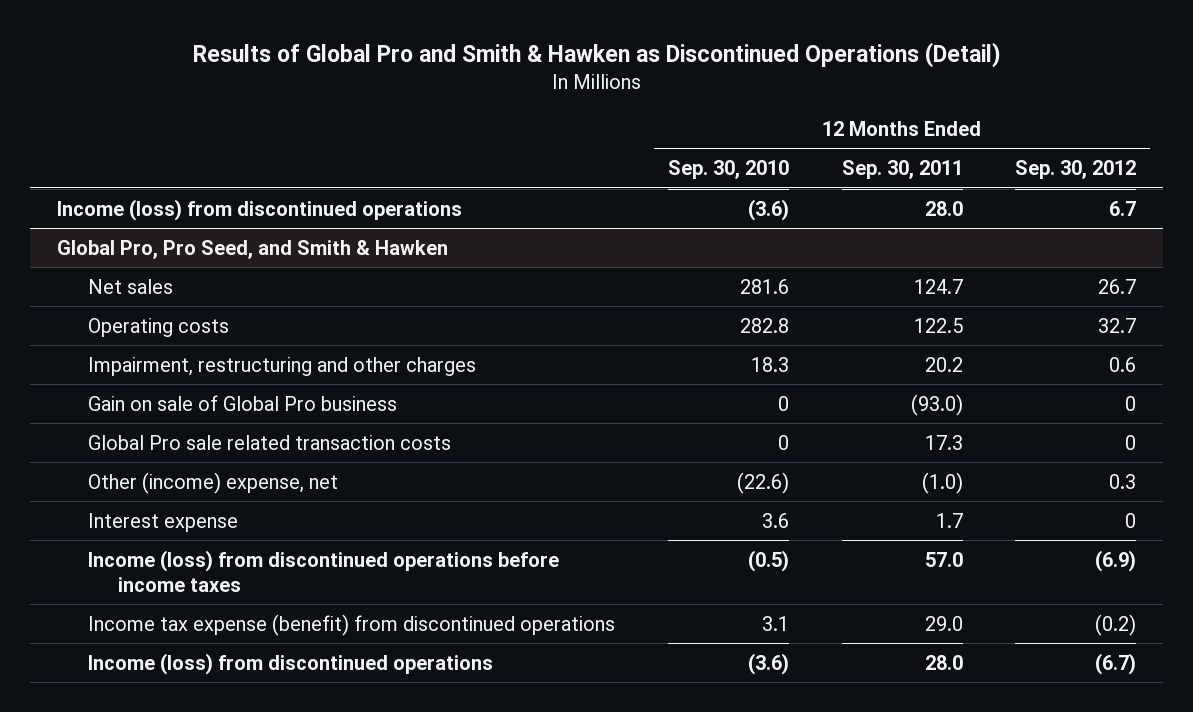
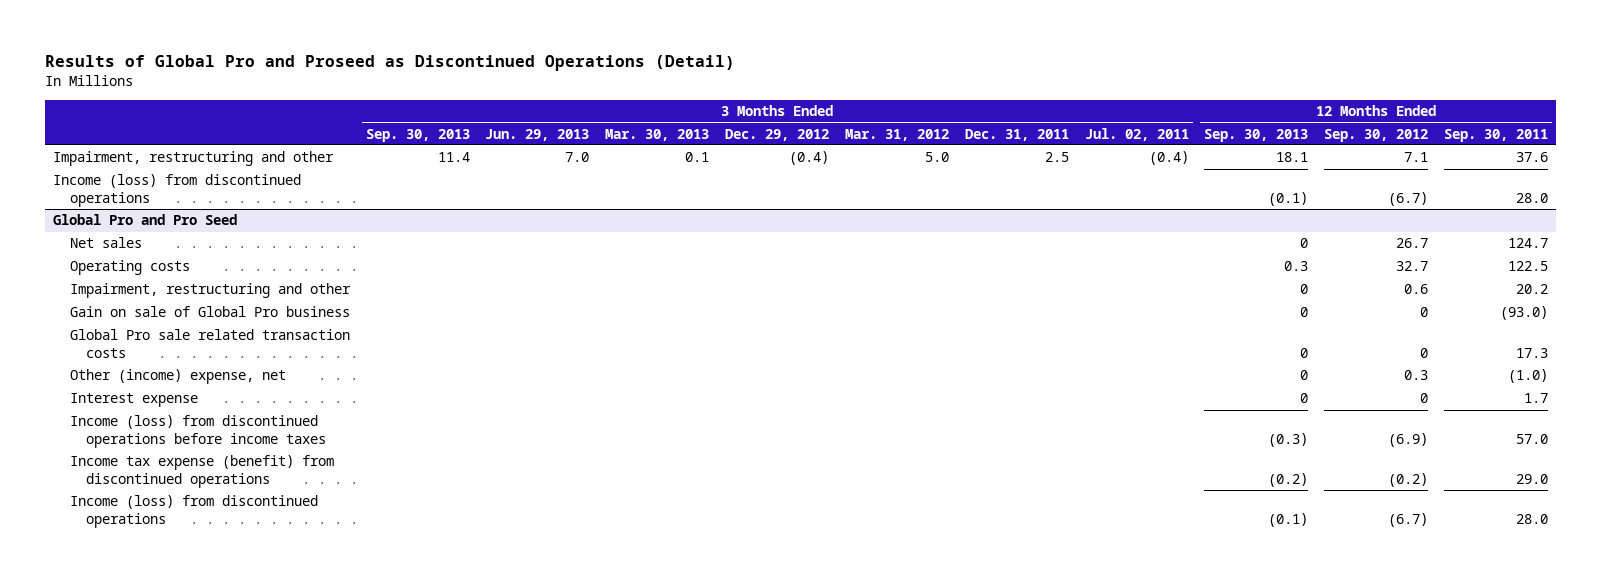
- Results of Global Pro and Smith & Hawken as Discontinued Operations (Detail)
+ Results of Global Pro and Proseed as Discontinued Operations (Detail)
- | 12 Months Ended Sep. 30, 2010 | 12 Months Ended Sep. 30, 2011 | 12 Months Ended Sep. 30, 2012
+ | 3 Months Ended Sep. 30, 2013 | 3 Months Ended Jun. 29, 2013 | 3 Months Ended Mar. 30, 2013 | 3 Months Ended Dec. 29, 2012 | 3 Months Ended Mar. 31, 2012 | 3 Months Ended Dec. 31, 2011 | 3 Months Ended Jul. 02, 2011 | 12 Months Ended Sep. 30, 2013 | 12 Months Ended Sep. 30, 2012 | 12 Months Ended Sep. 30, 2011
- Income (loss) from discontinued operations | (3.6) | 28.0 | 6.7
- Global Pro, Pro Seed, and Smith & Hawken
+ Impairment, restructuring and other | 11.4 | 7.0 | 0.1 | (0.4) | 5.0 | 2.5 | (0.4) | 18.1 | 7.1 | 37.6
+ Income (loss) from discontinued operations | | | | | | | | (0.1) | (6.7) | 28.0
+ Global Pro and Pro Seed
- Impairment, restructuring and other charges | 18.3 | 20.2 | 0.6
+ Impairment, restructuring and other | | | | | | | | 0 | 0.6 | 20.2

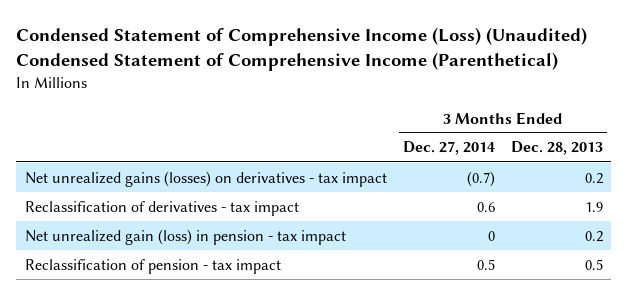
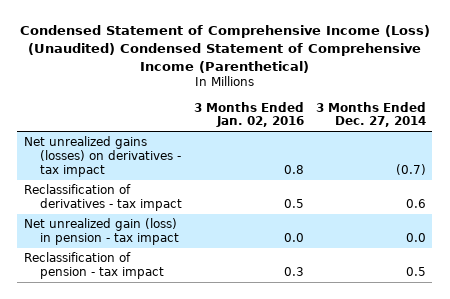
- | 3 Months Ended Dec. 27, 2014 | 3 Months Ended Dec. 28, 2013
+ | 3 Months Ended Jan. 02, 2016 | 3 Months Ended Dec. 27, 2014
- Net unrealized gain (loss) in pension - tax impact | 0 | 0.2
+ Net unrealized gain (loss) in pension - tax impact | 0.0 | 0.0

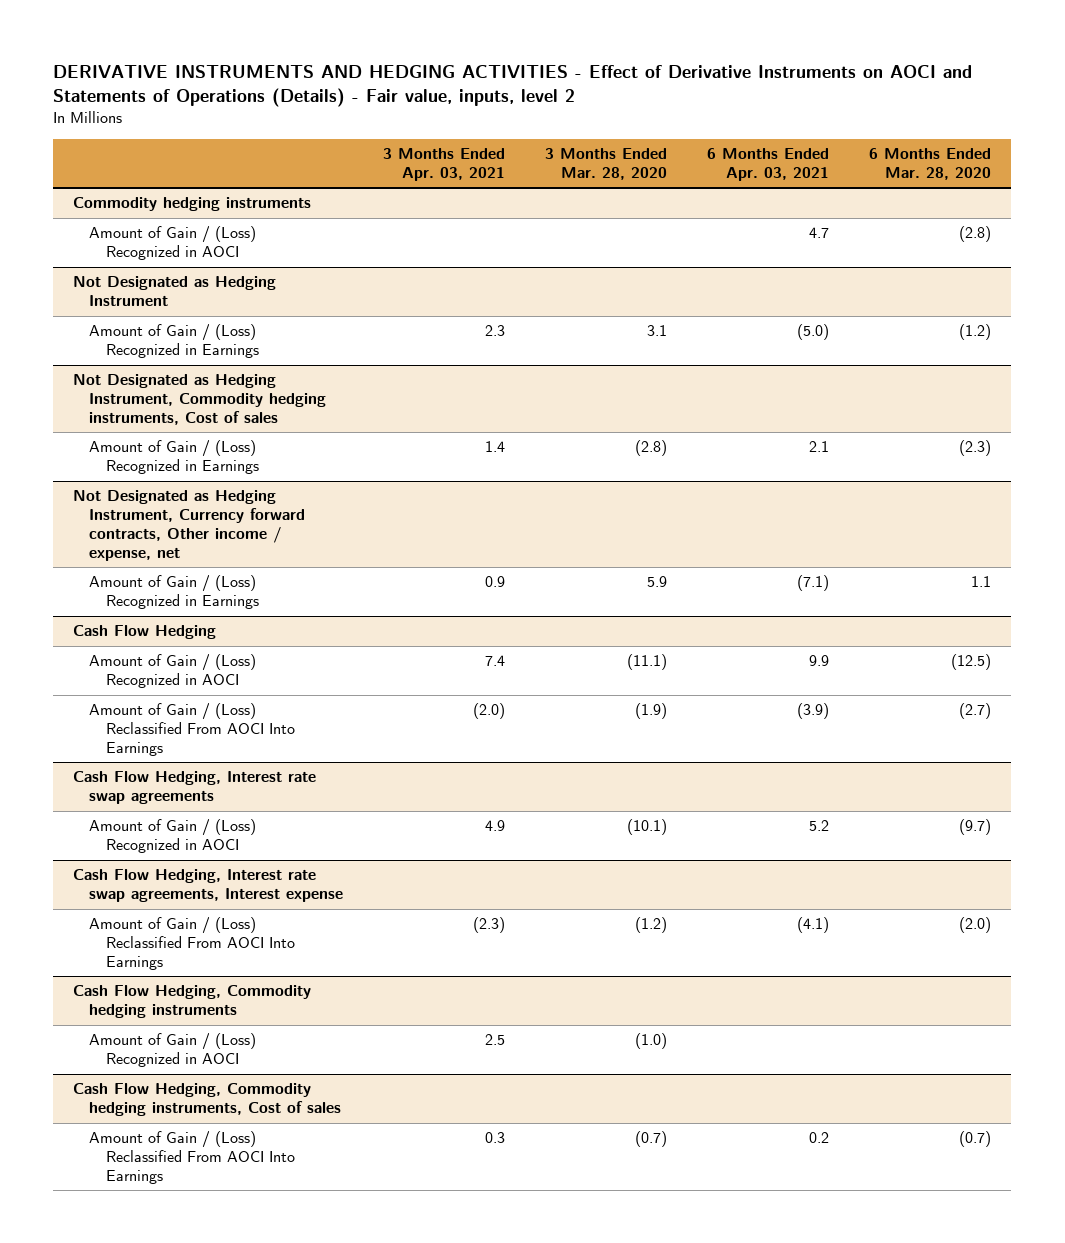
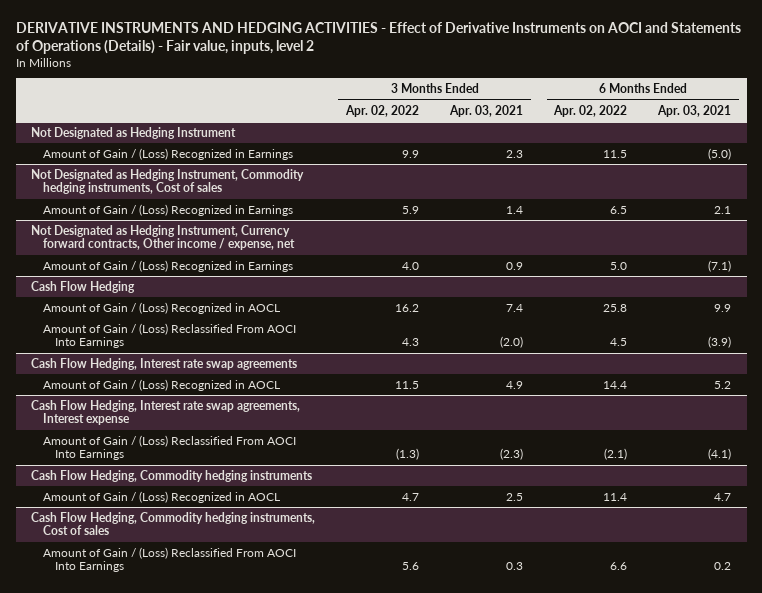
- | 3 Months Ended Apr. 03, 2021 | 3 Months Ended Mar. 28, 2020 | 6 Months Ended Apr. 03, 2021 | 6 Months Ended Mar. 28, 2020
+ | 3 Months Ended Apr. 02, 2022 | 3 Months Ended Apr. 03, 2021 | 6 Months Ended Apr. 02, 2022 | 6 Months Ended Apr. 03, 2021
- Commodity hedging instruments
- Amount of Gain / (Loss) Recognized in AOCI | | | 4.7 | (2.8)
@ Cash Flow Hedging
- Amount of Gain / (Loss) Recognized in AOCI | 7.4 | (11.1) | 9.9 | (12.5)
+ Amount of Gain / (Loss) Recognized in AOCL | 16.2 | 7.4 | 25.8 | 9.9
@ Cash Flow Hedging, Interest rate swap agreements
- Amount of Gain / (Loss) Recognized in AOCI | 4.9 | (10.1) | 5.2 | (9.7)
+ Amount of Gain / (Loss) Recognized in AOCL | 11.5 | 4.9 | 14.4 | 5.2
@ Cash Flow Hedging, Commodity hedging instruments
- Amount of Gain / (Loss) Recognized in AOCI | 2.5 | (1.0) | |
+ Amount of Gain / (Loss) Recognized in AOCL | 4.7 | 2.5 | 11.4 | 4.7

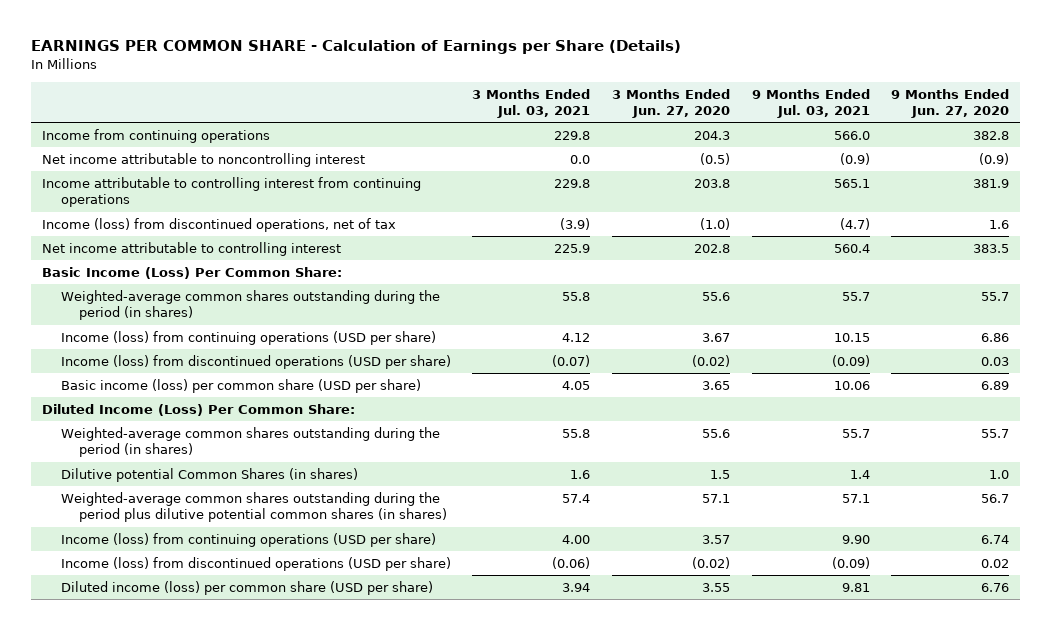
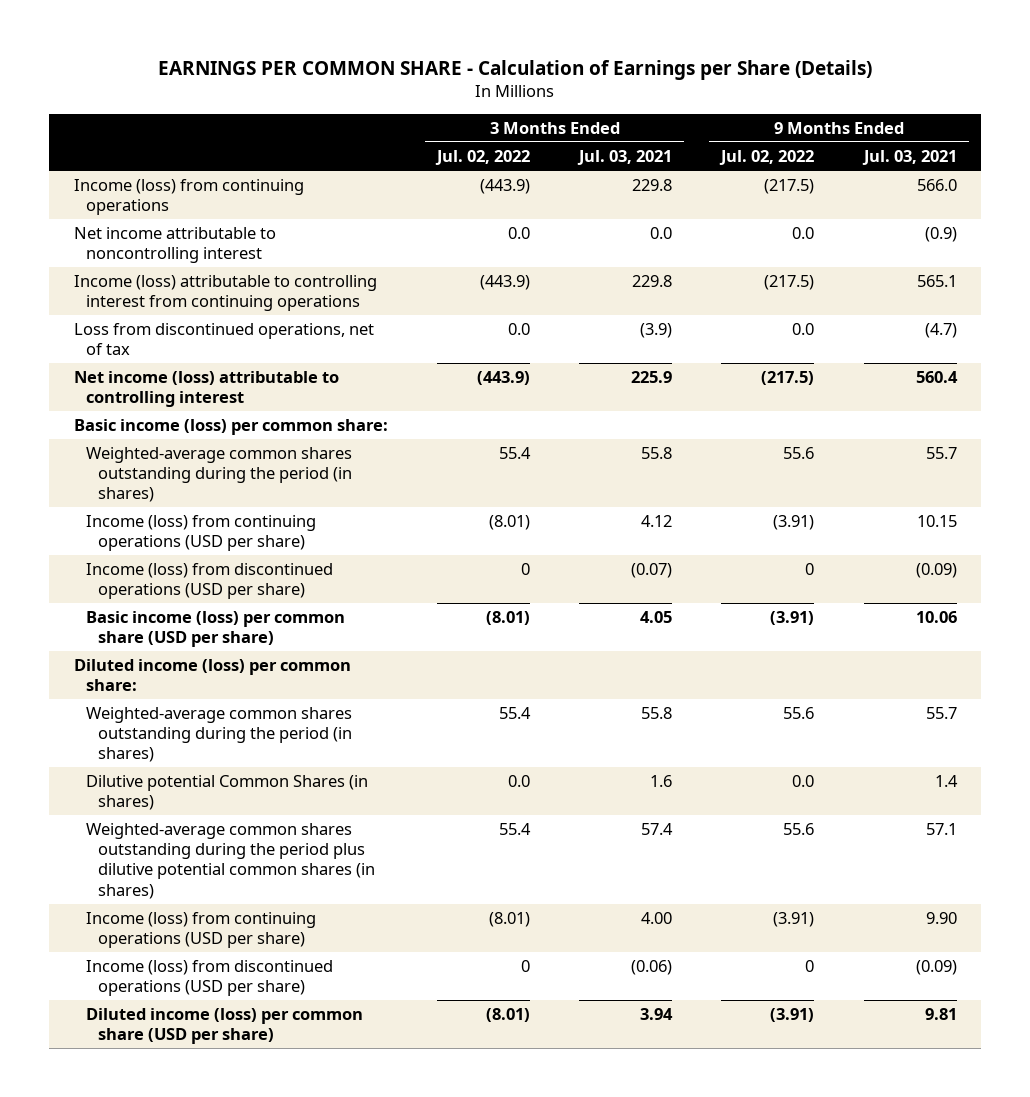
- | 3 Months Ended Jul. 03, 2021 | 3 Months Ended Jun. 27, 2020 | 9 Months Ended Jul. 03, 2021 | 9 Months Ended Jun. 27, 2020
+ | 3 Months Ended Jul. 02, 2022 | 3 Months Ended Jul. 03, 2021 | 9 Months Ended Jul. 02, 2022 | 9 Months Ended Jul. 03, 2021
- Income from continuing operations | 229.8 | 204.3 | 566.0 | 382.8
+ Income (loss) from continuing operations | (443.9) | 229.8 | (217.5) | 566.0
- Income attributable to controlling interest from continuing operations | 229.8 | 203.8 | 565.1 | 381.9
- Income (loss) from discontinued operations, net of tax | (3.9) | (1.0) | (4.7) | 1.6
- Net income attributable to controlling interest | 225.9 | 202.8 | 560.4 | 383.5
- Basic Income (Loss) Per Common Share:
+ Income (loss) attributable to controlling interest from continuing operations | (443.9) | 229.8 | (217.5) | 565.1
+ Loss from discontinued operations, net of tax | 0.0 | (3.9) | 0.0 | (4.7)
+ Net income (loss) attributable to controlling interest | (443.9) | 225.9 | (217.5) | 560.4
+ Basic income (loss) per common share:
- Diluted Income (Loss) Per Common Share:
+ Diluted income (loss) per common share:

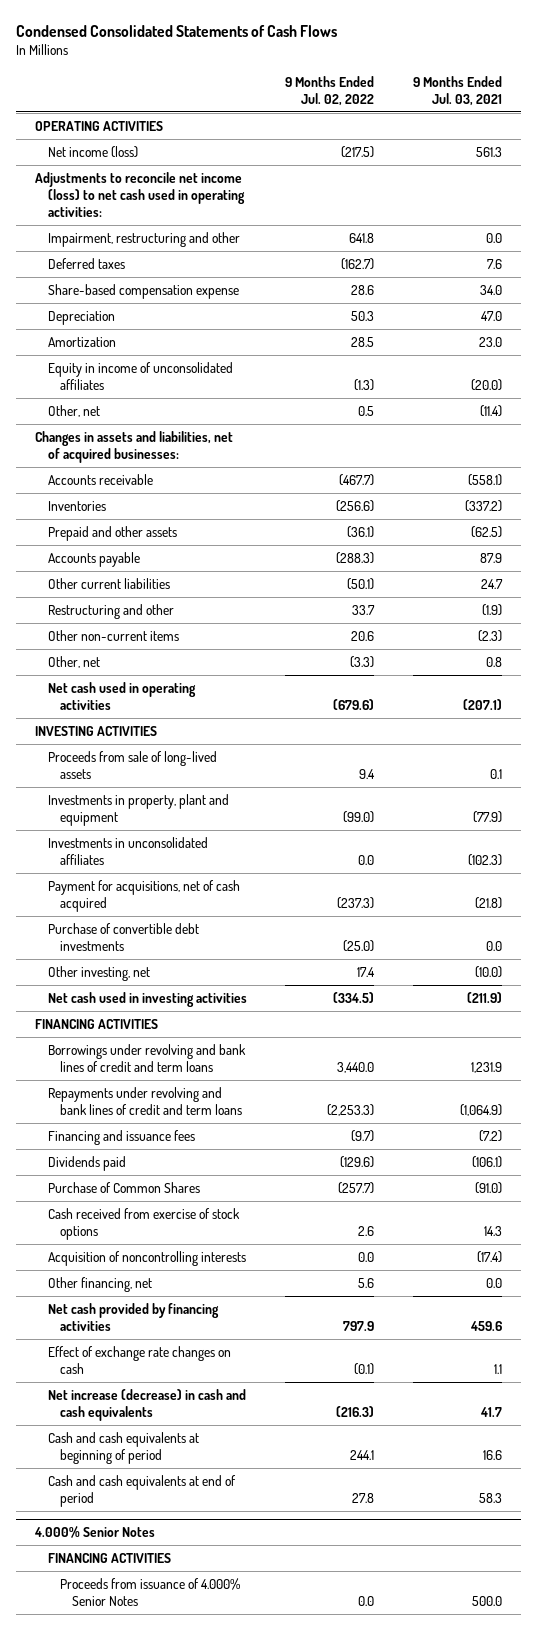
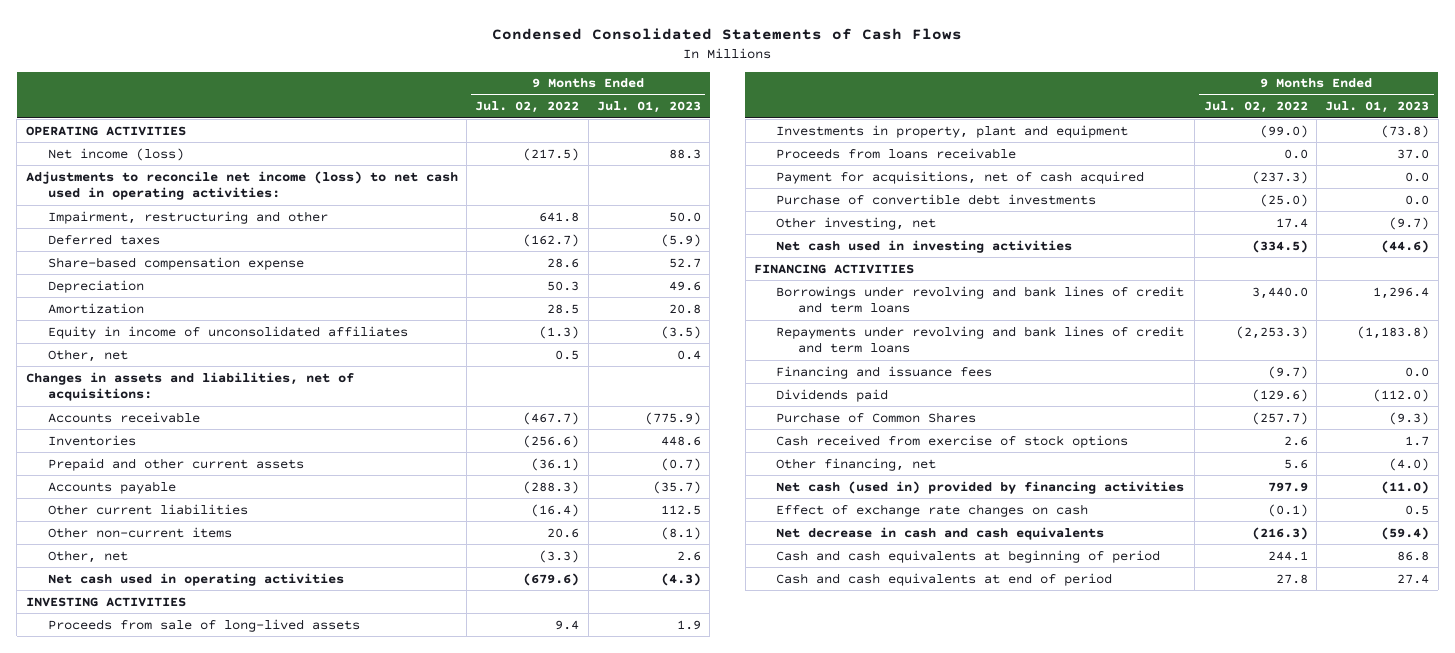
- | 9 Months Ended Jul. 02, 2022 | 9 Months Ended Jul. 03, 2021
+ | 9 Months Ended Jul. 02, 2022 | 9 Months Ended Jul. 01, 2023
- Changes in assets and liabilities, net of acquired businesses:
+ Changes in assets and liabilities, net of acquisitions:
- Prepaid and other assets | (36.1) | (62.5)
+ Prepaid and other current assets | (36.1) | (0.7)
- Other current liabilities | (50.1) | 24.7
- Restructuring and other | 33.7 | (1.9)
+ Other current liabilities | (16.4) | 112.5
- Investments in unconsolidated affiliates | 0.0 | (102.3)
+ Proceeds from loans receivable | 0.0 | 37.0
- Acquisition of noncontrolling interests | 0.0 | (17.4)
- Net cash provided by financing activities | 797.9 | 459.6
+ Net cash (used in) provided by financing activities | 797.9 | (11.0)
- Net increase (decrease) in cash and cash equivalents | (216.3) | 41.7
+ Net decrease in cash and cash equivalents | (216.3) | (59.4)
- 4.000% Senior Notes
- FINANCING ACTIVITIES
- Proceeds from issuance of 4.000% Senior Notes | 0.0 | 500.0

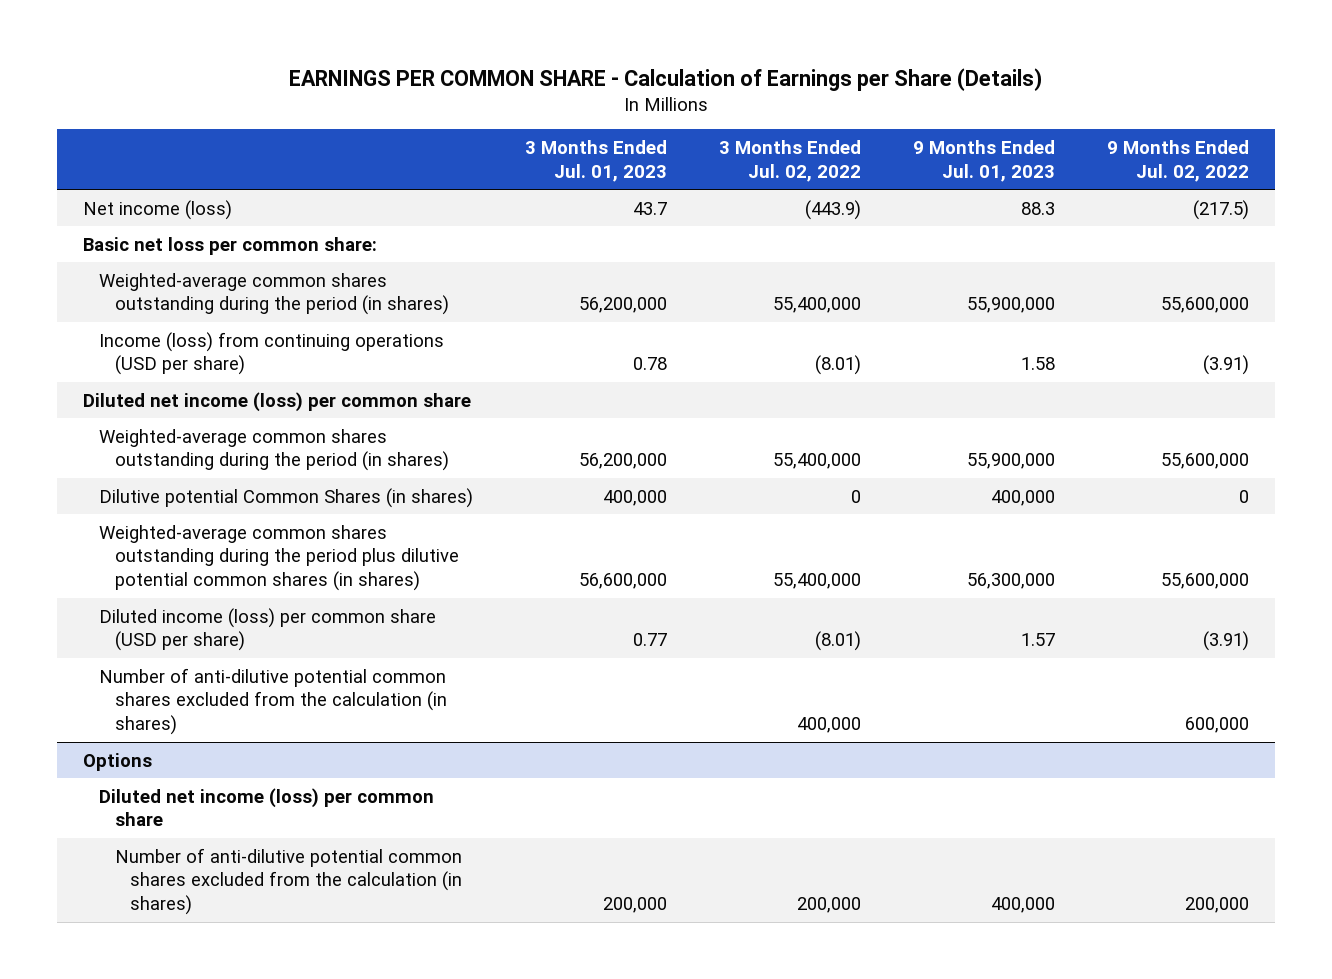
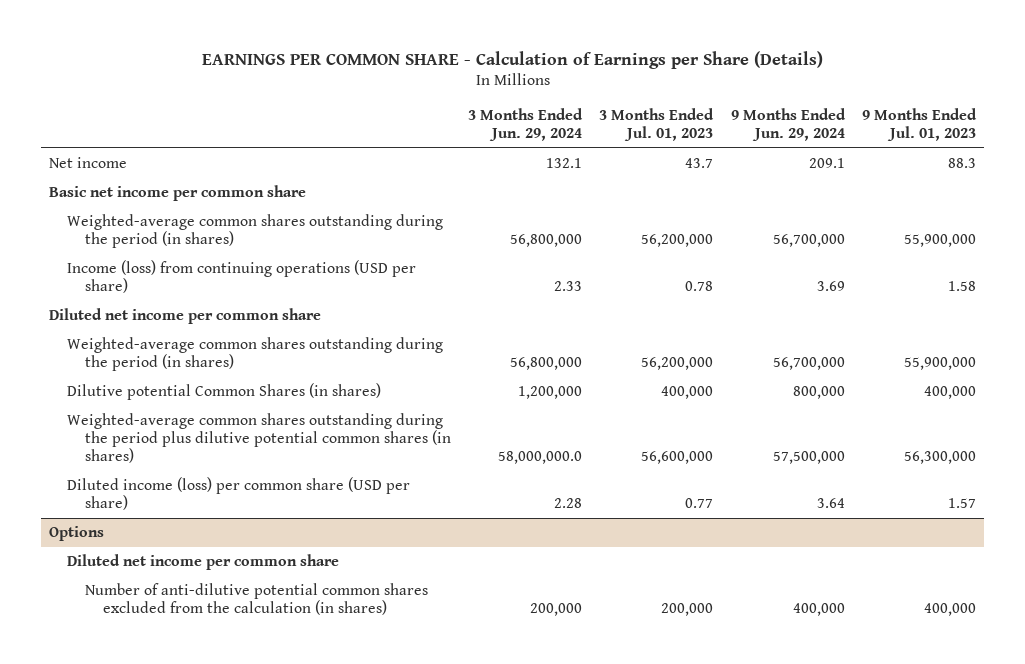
- | 3 Months Ended Jul. 01, 2023 | 3 Months Ended Jul. 02, 2022 | 9 Months Ended Jul. 01, 2023 | 9 Months Ended Jul. 02, 2022
+ | 3 Months Ended Jun. 29, 2024 | 3 Months Ended Jul. 01, 2023 | 9 Months Ended Jun. 29, 2024 | 9 Months Ended Jul. 01, 2023
- Net income (loss) | 43.7 | (443.9) | 88.3 | (217.5)
- Basic net loss per common share:
+ Net income | 132.1 | 43.7 | 209.1 | 88.3
+ Basic net income per common share
- Diluted net income (loss) per common share
+ Diluted net income per common share
- Number of anti-dilutive potential common shares excluded from the calculation (in shares) | | 400,000 | | 600,000
@ Options
- Diluted net income (loss) per common share
+ Diluted net income per common share

